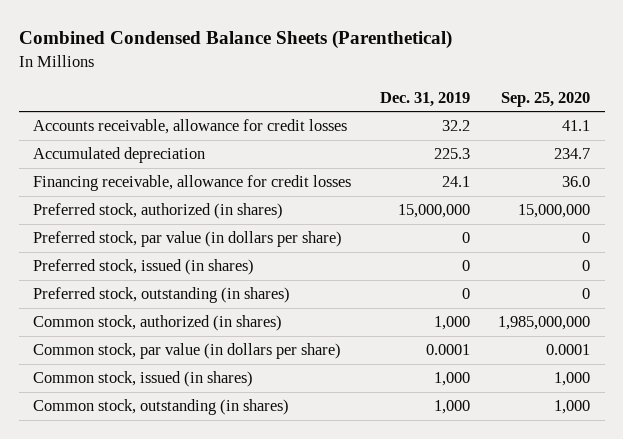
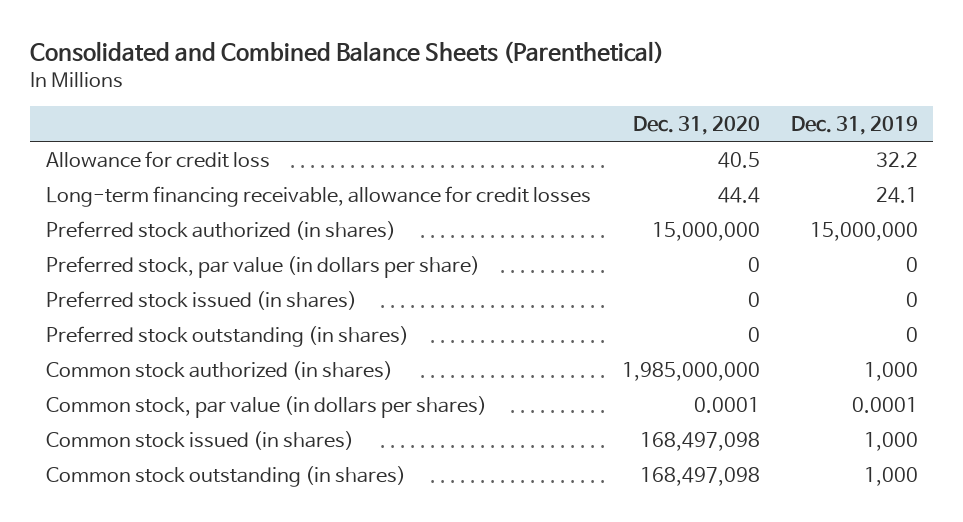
- Combined Condensed Balance Sheets (Parenthetical)
+ Consolidated and Combined Balance Sheets (Parenthetical)
- | Dec. 31, 2019 | Sep. 25, 2020
+ | Dec. 31, 2020 | Dec. 31, 2019
- Accounts receivable, allowance for credit losses | 32.2 | 41.1
- Accumulated depreciation | 225.3 | 234.7
- Financing receivable, allowance for credit losses | 24.1 | 36.0
- Preferred stock, authorized (in shares) | 15,000,000 | 15,000,000
+ Allowance for credit loss | 40.5 | 32.2
+ Long-term financing receivable, allowance for credit losses | 44.4 | 24.1
+ Preferred stock authorized (in shares) | 15,000,000 | 15,000,000
- Preferred stock, issued (in shares) | 0 | 0
- Preferred stock, outstanding (in shares) | 0 | 0
- Common stock, authorized (in shares) | 1,000 | 1,985,000,000
- Common stock, par value (in dollars per share) | 0.0001 | 0.0001
- Common stock, issued (in shares) | 1,000 | 1,000
- Common stock, outstanding (in shares) | 1,000 | 1,000
+ Preferred stock issued (in shares) | 0 | 0
+ Preferred stock outstanding (in shares) | 0 | 0
+ Common stock authorized (in shares) | 1,985,000,000 | 1,000
+ Common stock, par value (in dollars per shares) | 0.0001 | 0.0001
+ Common stock issued (in shares) | 168,497,098 | 1,000
+ Common stock outstanding (in shares) | 168,497,098 | 1,000

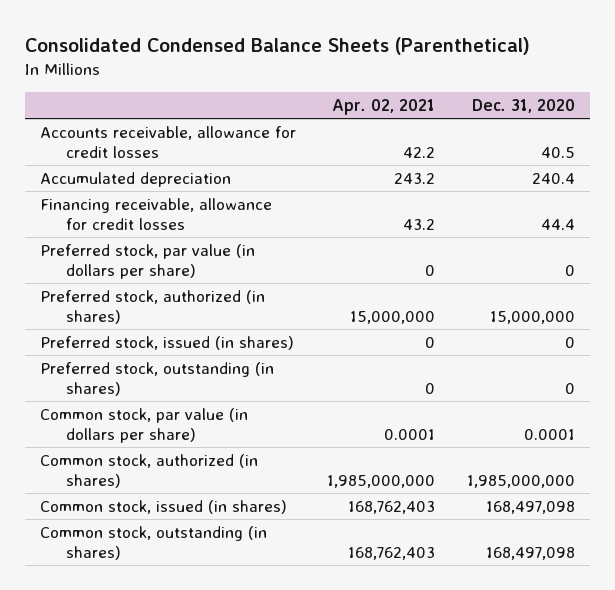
- Consolidated and Combined Balance Sheets (Parenthetical)
+ Consolidated Condensed Balance Sheets (Parenthetical)
- | Dec. 31, 2020 | Dec. 31, 2019
+ | Apr. 02, 2021 | Dec. 31, 2020
- Allowance for credit loss | 40.5 | 32.2
- Long-term financing receivable, allowance for credit losses | 44.4 | 24.1
- Preferred stock authorized (in shares) | 15,000,000 | 15,000,000
+ Accounts receivable, allowance for credit losses | 42.2 | 40.5
+ Accumulated depreciation | 243.2 | 240.4
+ Financing receivable, allowance for credit losses | 43.2 | 44.4
- Preferred stock issued (in shares) | 0 | 0
- Preferred stock outstanding (in shares) | 0 | 0
- Common stock authorized (in shares) | 1,985,000,000 | 1,000
- Common stock, par value (in dollars per shares) | 0.0001 | 0.0001
- Common stock issued (in shares) | 168,497,098 | 1,000
- Common stock outstanding (in shares) | 168,497,098 | 1,000
+ Preferred stock, authorized (in shares) | 15,000,000 | 15,000,000
+ Preferred stock, issued (in shares) | 0 | 0
+ Preferred stock, outstanding (in shares) | 0 | 0
+ Common stock, par value (in dollars per share) | 0.0001 | 0.0001
+ Common stock, authorized (in shares) | 1,985,000,000 | 1,985,000,000
+ Common stock, issued (in shares) | 168,762,403 | 168,497,098
+ Common stock, outstanding (in shares) | 168,762,403 | 168,497,098

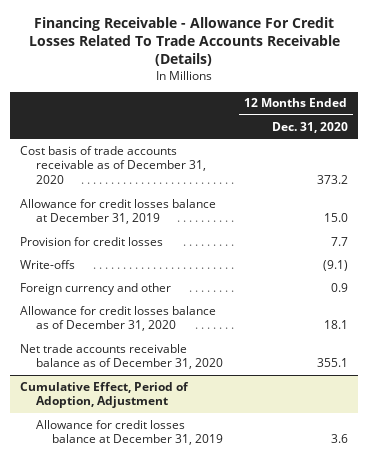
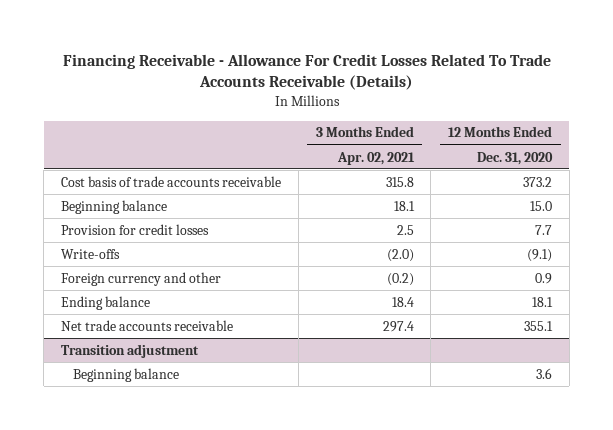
- | 12 Months Ended Dec. 31, 2020
+ | 3 Months Ended Apr. 02, 2021 | 12 Months Ended Dec. 31, 2020
- Cost basis of trade accounts receivable as of December 31, 2020 | 373.2
- Allowance for credit losses balance at December 31, 2019 | 15.0
+ Cost basis of trade accounts receivable | 315.8 | 373.2
+ Beginning balance | 18.1 | 15.0
- Allowance for credit losses balance as of December 31, 2020 | 18.1
- Net trade accounts receivable balance as of December 31, 2020 | 355.1
- Cumulative Effect, Period of Adoption, Adjustment
- Allowance for credit losses balance at December 31, 2019 | 3.6
+ Ending balance | 18.4 | 18.1
+ Net trade accounts receivable | 297.4 | 355.1
+ Transition adjustment
+ Beginning balance | | 3.6

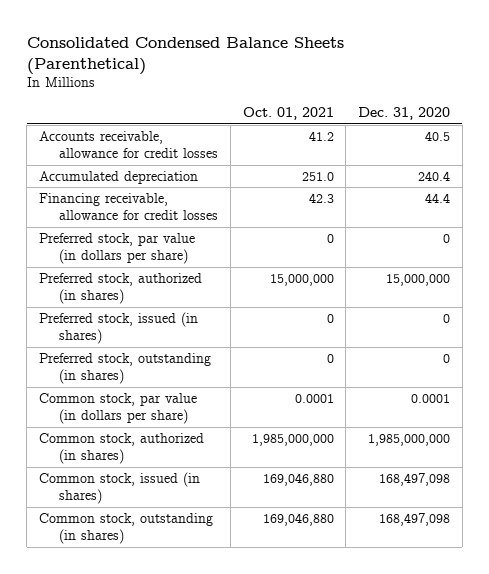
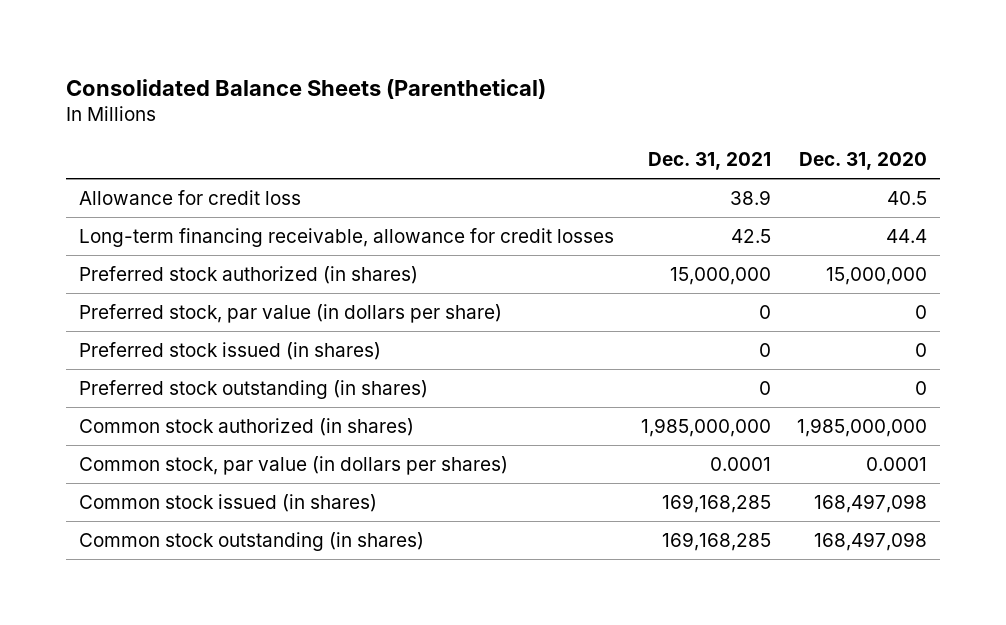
- Consolidated Condensed Balance Sheets (Parenthetical)
+ Consolidated Balance Sheets (Parenthetical)
- | Oct. 01, 2021 | Dec. 31, 2020
+ | Dec. 31, 2021 | Dec. 31, 2020
- Accounts receivable, allowance for credit losses | 41.2 | 40.5
- Accumulated depreciation | 251.0 | 240.4
- Financing receivable, allowance for credit losses | 42.3 | 44.4
+ Allowance for credit loss | 38.9 | 40.5
+ Long-term financing receivable, allowance for credit losses | 42.5 | 44.4
+ Preferred stock authorized (in shares) | 15,000,000 | 15,000,000
- Preferred stock, authorized (in shares) | 15,000,000 | 15,000,000
- Preferred stock, issued (in shares) | 0 | 0
- Preferred stock, outstanding (in shares) | 0 | 0
- Common stock, par value (in dollars per share) | 0.0001 | 0.0001
- Common stock, authorized (in shares) | 1,985,000,000 | 1,985,000,000
- Common stock, issued (in shares) | 169,046,880 | 168,497,098
- Common stock, outstanding (in shares) | 169,046,880 | 168,497,098
+ Preferred stock issued (in shares) | 0 | 0
+ Preferred stock outstanding (in shares) | 0 | 0
+ Common stock authorized (in shares) | 1,985,000,000 | 1,985,000,000
+ Common stock, par value (in dollars per shares) | 0.0001 | 0.0001
+ Common stock issued (in shares) | 169,168,285 | 168,497,098
+ Common stock outstanding (in shares) | 169,168,285 | 168,497,098

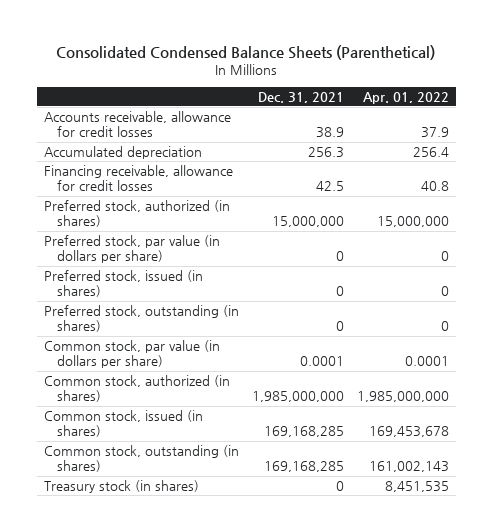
- Consolidated Balance Sheets (Parenthetical)
+ Consolidated Condensed Balance Sheets (Parenthetical)
- | Dec. 31, 2021 | Dec. 31, 2020
+ | Dec. 31, 2021 | Apr. 01, 2022
- Allowance for credit loss | 38.9 | 40.5
- Long-term financing receivable, allowance for credit losses | 42.5 | 44.4
- Preferred stock authorized (in shares) | 15,000,000 | 15,000,000
+ Accounts receivable, allowance for credit losses | 38.9 | 37.9
+ Accumulated depreciation | 256.3 | 256.4
+ Financing receivable, allowance for credit losses | 42.5 | 40.8
+ Preferred stock, authorized (in shares) | 15,000,000 | 15,000,000
- Preferred stock issued (in shares) | 0 | 0
- Preferred stock outstanding (in shares) | 0 | 0
- Common stock authorized (in shares) | 1,985,000,000 | 1,985,000,000
- Common stock, par value (in dollars per shares) | 0.0001 | 0.0001
- Common stock issued (in shares) | 169,168,285 | 168,497,098
- Common stock outstanding (in shares) | 169,168,285 | 168,497,098
+ Preferred stock, issued (in shares) | 0 | 0
+ Preferred stock, outstanding (in shares) | 0 | 0
+ Common stock, par value (in dollars per share) | 0.0001 | 0.0001
+ Common stock, authorized (in shares) | 1,985,000,000 | 1,985,000,000
+ Common stock, issued (in shares) | 169,168,285 | 169,453,678
+ Common stock, outstanding (in shares) | 169,168,285 | 161,002,143
+ Treasury stock (in shares) | 0 | 8,451,535

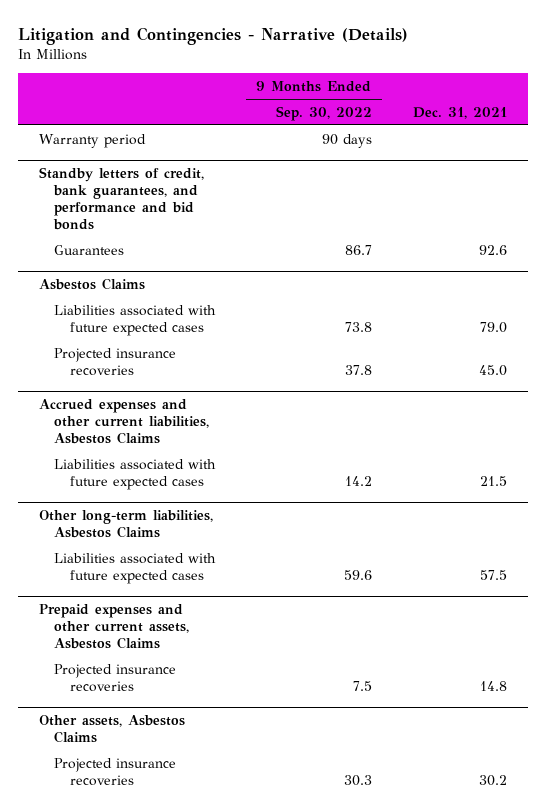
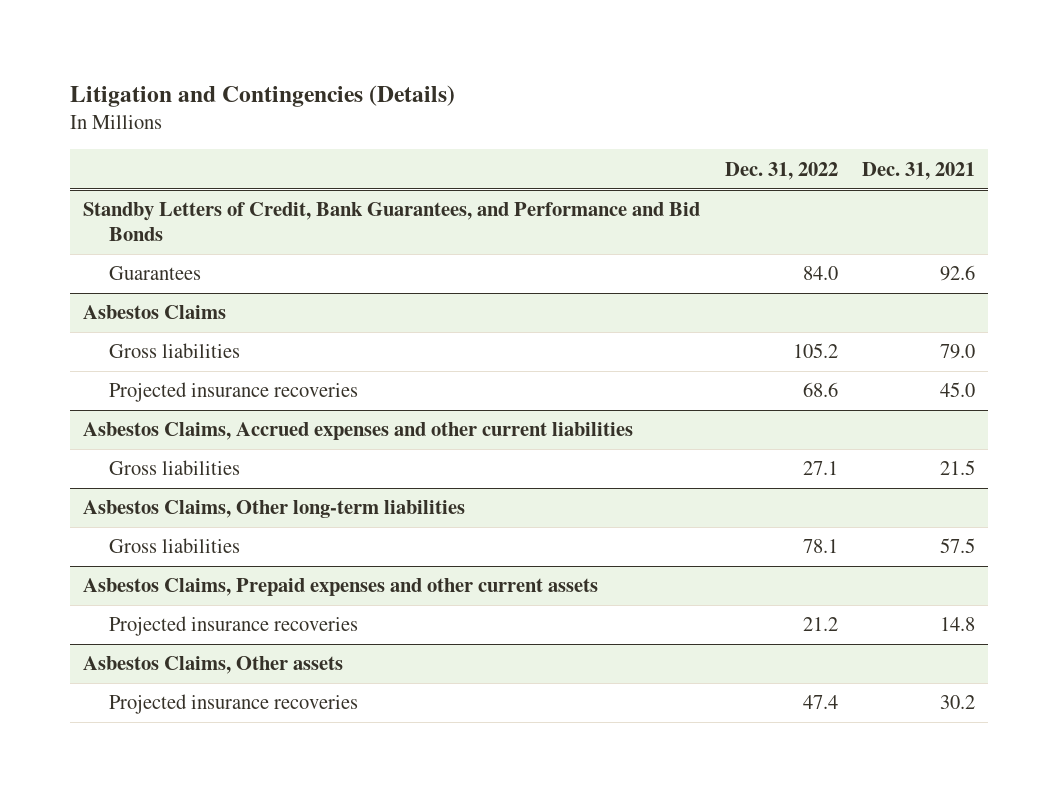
- Litigation and Contingencies - Narrative (Details)
+ Litigation and Contingencies (Details)
- | 9 Months Ended Sep. 30, 2022 | Dec. 31, 2021
+ | Dec. 31, 2022 | Dec. 31, 2021
- Warranty period | 90 days |
- Standby letters of credit, bank guarantees, and performance and bid bonds
+ Standby Letters of Credit, Bank Guarantees, and Performance and Bid Bonds
@ Asbestos Claims
- Liabilities associated with future expected cases | 73.8 | 79.0
+ Gross liabilities | 105.2 | 79.0
- Accrued expenses and other current liabilities, Asbestos Claims
- Liabilities associated with future expected cases | 14.2 | 21.5
- Other long-term liabilities, Asbestos Claims
- Liabilities associated with future expected cases | 59.6 | 57.5
- Prepaid expenses and other current assets, Asbestos Claims
+ Asbestos Claims, Accrued expenses and other current liabilities
+ Gross liabilities | 27.1 | 21.5
+ Asbestos Claims, Other long-term liabilities
+ Gross liabilities | 78.1 | 57.5
+ Asbestos Claims, Prepaid expenses and other current assets
- Other assets, Asbestos Claims
+ Asbestos Claims, Other assets

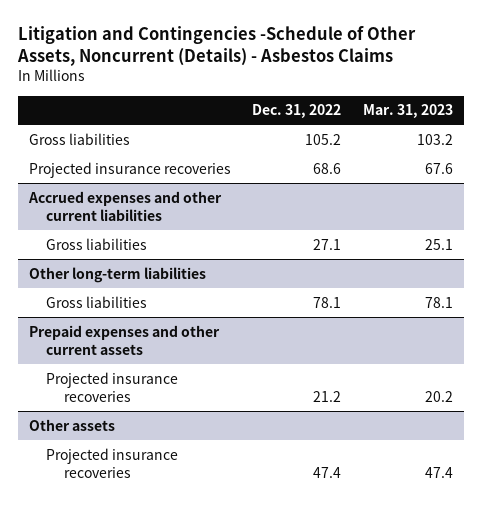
- Litigation and Contingencies (Details)
+ Litigation and Contingencies -Schedule of Other Assets, Noncurrent (Details) - Asbestos Claims
- | Dec. 31, 2022 | Dec. 31, 2021
+ | Dec. 31, 2022 | Mar. 31, 2023
- Standby Letters of Credit, Bank Guarantees, and Performance and Bid Bonds
- Guarantees | 84.0 | 92.6
- Asbestos Claims
- Asbestos Claims, Accrued expenses and other current liabilities
+ Accrued expenses and other current liabilities
- Asbestos Claims, Other long-term liabilities
+ Other long-term liabilities
- Asbestos Claims, Prepaid expenses and other current assets
+ Prepaid expenses and other current assets
- Asbestos Claims, Other assets
+ Other assets

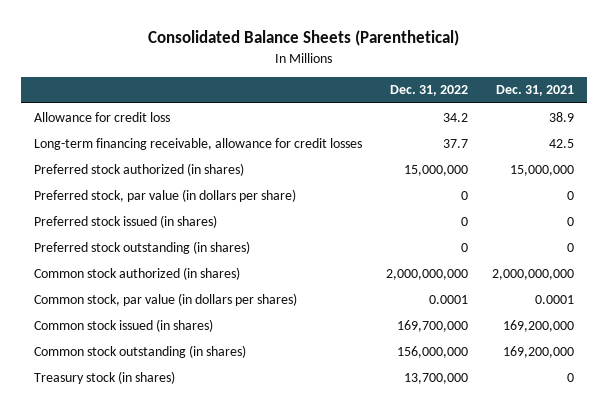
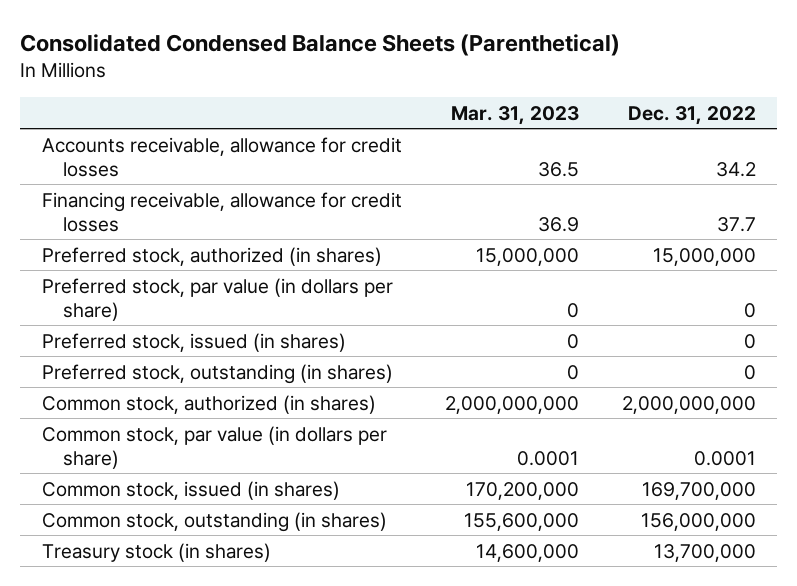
- Consolidated Balance Sheets (Parenthetical)
+ Consolidated Condensed Balance Sheets (Parenthetical)
- | Dec. 31, 2022 | Dec. 31, 2021
+ | Mar. 31, 2023 | Dec. 31, 2022
- Allowance for credit loss | 34.2 | 38.9
- Long-term financing receivable, allowance for credit losses | 37.7 | 42.5
- Preferred stock authorized (in shares) | 15,000,000 | 15,000,000
+ Accounts receivable, allowance for credit losses | 36.5 | 34.2
+ Financing receivable, allowance for credit losses | 36.9 | 37.7
+ Preferred stock, authorized (in shares) | 15,000,000 | 15,000,000
- Preferred stock issued (in shares) | 0 | 0
- Preferred stock outstanding (in shares) | 0 | 0
- Common stock authorized (in shares) | 2,000,000,000 | 2,000,000,000
- Common stock, par value (in dollars per shares) | 0.0001 | 0.0001
- Common stock issued (in shares) | 169,700,000 | 169,200,000
- Common stock outstanding (in shares) | 156,000,000 | 169,200,000
+ Preferred stock, issued (in shares) | 0 | 0
+ Preferred stock, outstanding (in shares) | 0 | 0
+ Common stock, authorized (in shares) | 2,000,000,000 | 2,000,000,000
+ Common stock, par value (in dollars per share) | 0.0001 | 0.0001
+ Common stock, issued (in shares) | 170,200,000 | 169,700,000
+ Common stock, outstanding (in shares) | 155,600,000 | 156,000,000

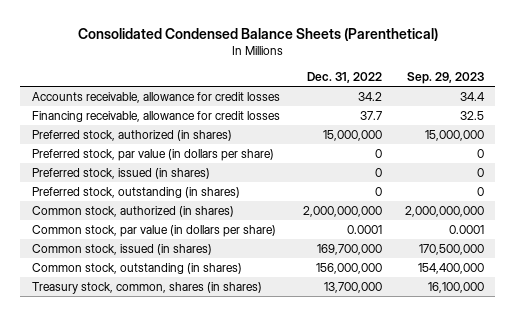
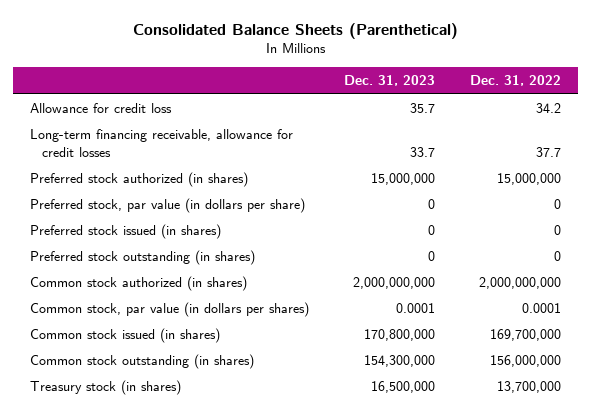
- Consolidated Condensed Balance Sheets (Parenthetical)
+ Consolidated Balance Sheets (Parenthetical)
- | Dec. 31, 2022 | Sep. 29, 2023
+ | Dec. 31, 2023 | Dec. 31, 2022
- Accounts receivable, allowance for credit losses | 34.2 | 34.4
- Financing receivable, allowance for credit losses | 37.7 | 32.5
- Preferred stock, authorized (in shares) | 15,000,000 | 15,000,000
+ Allowance for credit loss | 35.7 | 34.2
+ Long-term financing receivable, allowance for credit losses | 33.7 | 37.7
+ Preferred stock authorized (in shares) | 15,000,000 | 15,000,000
- Preferred stock, issued (in shares) | 0 | 0
- Preferred stock, outstanding (in shares) | 0 | 0
- Common stock, authorized (in shares) | 2,000,000,000 | 2,000,000,000
- Common stock, par value (in dollars per share) | 0.0001 | 0.0001
- Common stock, issued (in shares) | 169,700,000 | 170,500,000
- Common stock, outstanding (in shares) | 156,000,000 | 154,400,000
- Treasury stock, common, shares (in shares) | 13,700,000 | 16,100,000
+ Preferred stock issued (in shares) | 0 | 0
+ Preferred stock outstanding (in shares) | 0 | 0
+ Common stock authorized (in shares) | 2,000,000,000 | 2,000,000,000
+ Common stock, par value (in dollars per shares) | 0.0001 | 0.0001
+ Common stock issued (in shares) | 170,800,000 | 169,700,000
+ Common stock outstanding (in shares) | 154,300,000 | 156,000,000
+ Treasury stock (in shares) | 16,500,000 | 13,700,000

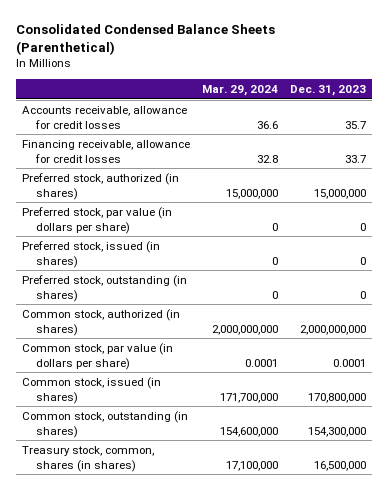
- Consolidated Balance Sheets (Parenthetical)
+ Consolidated Condensed Balance Sheets (Parenthetical)
- | Dec. 31, 2023 | Dec. 31, 2022
+ | Mar. 29, 2024 | Dec. 31, 2023
- Allowance for credit loss | 35.7 | 34.2
- Long-term financing receivable, allowance for credit losses | 33.7 | 37.7
- Preferred stock authorized (in shares) | 15,000,000 | 15,000,000
+ Accounts receivable, allowance for credit losses | 36.6 | 35.7
+ Financing receivable, allowance for credit losses | 32.8 | 33.7
+ Preferred stock, authorized (in shares) | 15,000,000 | 15,000,000
- Preferred stock issued (in shares) | 0 | 0
- Preferred stock outstanding (in shares) | 0 | 0
- Common stock authorized (in shares) | 2,000,000,000 | 2,000,000,000
- Common stock, par value (in dollars per shares) | 0.0001 | 0.0001
- Common stock issued (in shares) | 170,800,000 | 169,700,000
- Common stock outstanding (in shares) | 154,300,000 | 156,000,000
- Treasury stock (in shares) | 16,500,000 | 13,700,000
+ Preferred stock, issued (in shares) | 0 | 0
+ Preferred stock, outstanding (in shares) | 0 | 0
+ Common stock, authorized (in shares) | 2,000,000,000 | 2,000,000,000
+ Common stock, par value (in dollars per share) | 0.0001 | 0.0001
+ Common stock, issued (in shares) | 171,700,000 | 170,800,000
+ Common stock, outstanding (in shares) | 154,600,000 | 154,300,000
+ Treasury stock, common, shares (in shares) | 17,100,000 | 16,500,000

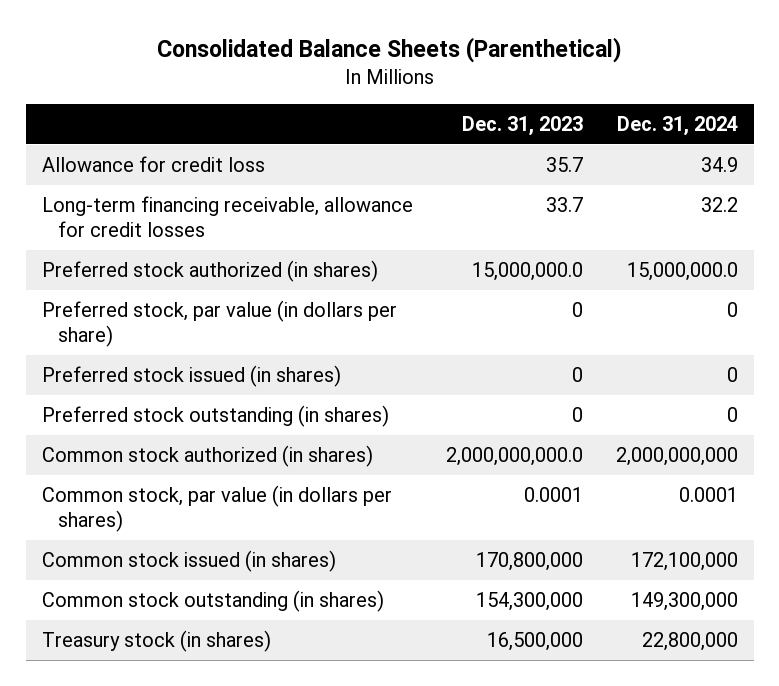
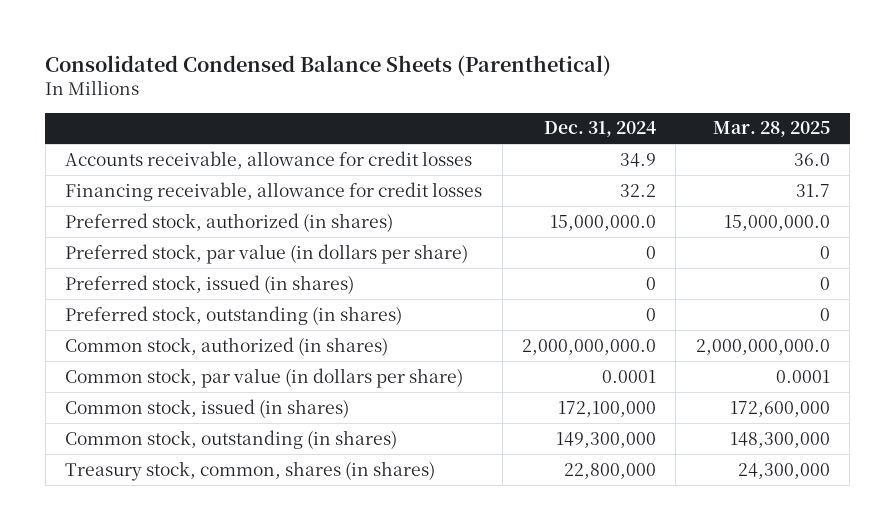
- Consolidated Balance Sheets (Parenthetical)
+ Consolidated Condensed Balance Sheets (Parenthetical)
- | Dec. 31, 2023 | Dec. 31, 2024
+ | Dec. 31, 2024 | Mar. 28, 2025
- Allowance for credit loss | 35.7 | 34.9
- Long-term financing receivable, allowance for credit losses | 33.7 | 32.2
- Preferred stock authorized (in shares) | 15,000,000.0 | 15,000,000.0
+ Accounts receivable, allowance for credit losses | 34.9 | 36.0
+ Financing receivable, allowance for credit losses | 32.2 | 31.7
+ Preferred stock, authorized (in shares) | 15,000,000.0 | 15,000,000.0
- Preferred stock issued (in shares) | 0 | 0
- Preferred stock outstanding (in shares) | 0 | 0
- Common stock authorized (in shares) | 2,000,000,000.0 | 2,000,000,000
- Common stock, par value (in dollars per shares) | 0.0001 | 0.0001
- Common stock issued (in shares) | 170,800,000 | 172,100,000
- Common stock outstanding (in shares) | 154,300,000 | 149,300,000
- Treasury stock (in shares) | 16,500,000 | 22,800,000
+ Preferred stock, issued (in shares) | 0 | 0
+ Preferred stock, outstanding (in shares) | 0 | 0
+ Common stock, authorized (in shares) | 2,000,000,000.0 | 2,000,000,000.0
+ Common stock, par value (in dollars per share) | 0.0001 | 0.0001
+ Common stock, issued (in shares) | 172,100,000 | 172,600,000
+ Common stock, outstanding (in shares) | 149,300,000 | 148,300,000
+ Treasury stock, common, shares (in shares) | 22,800,000 | 24,300,000

